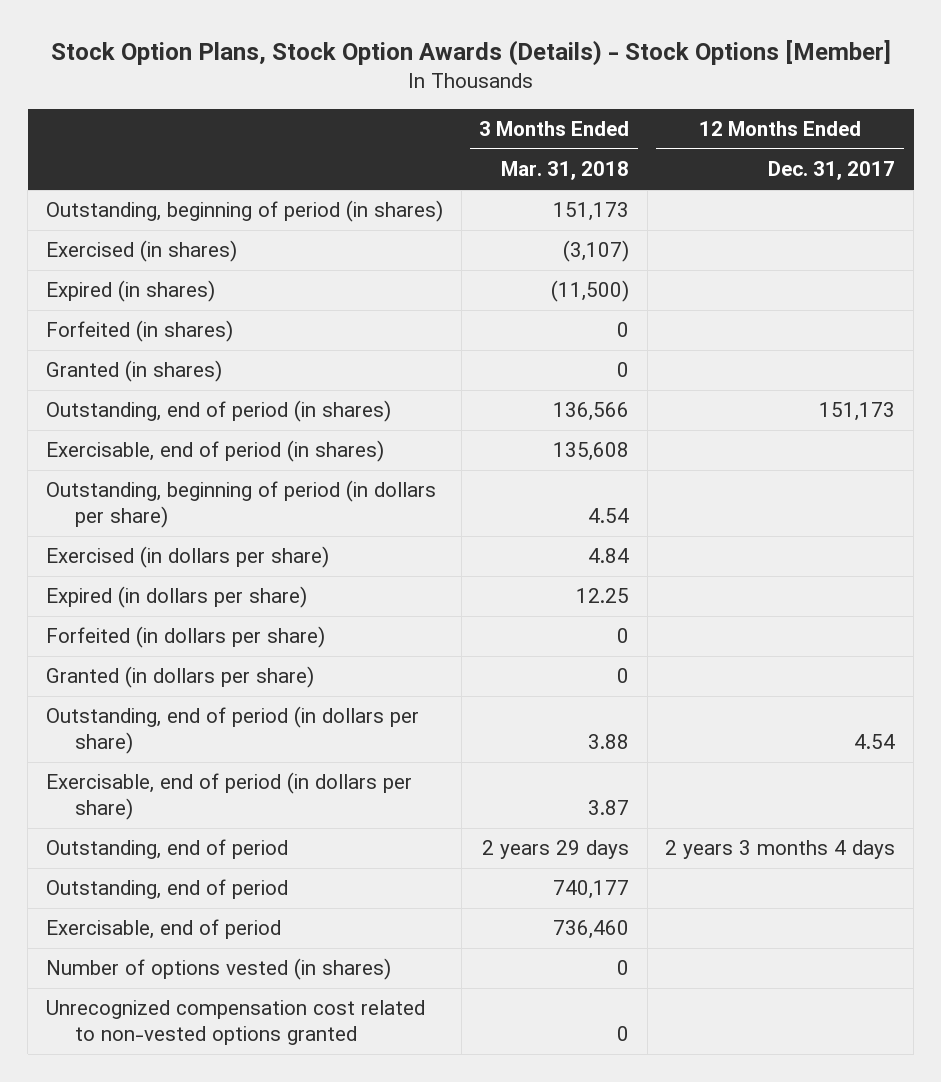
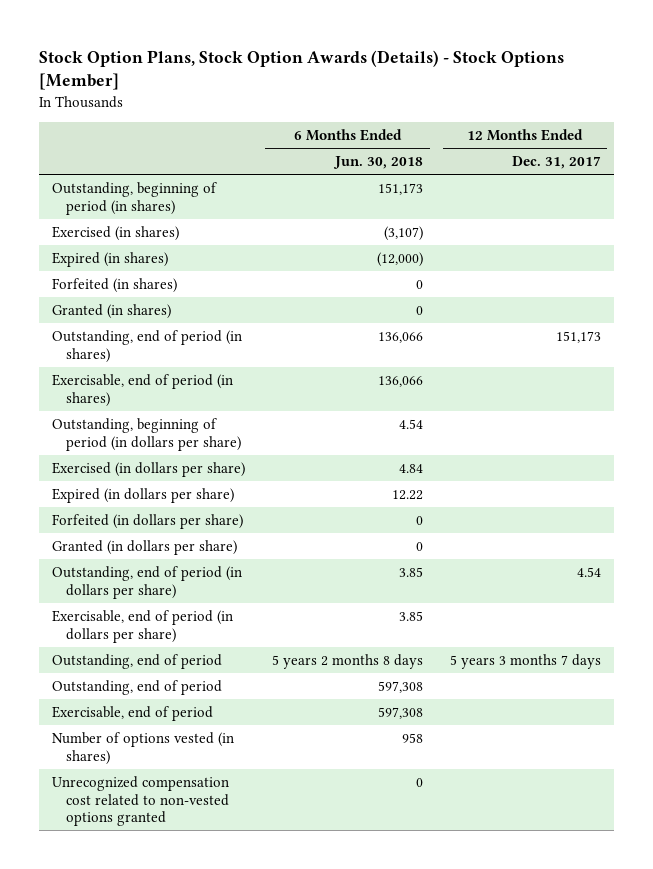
- | 3 Months Ended Mar. 31, 2018 | 12 Months Ended Dec. 31, 2017
+ | 6 Months Ended Jun. 30, 2018 | 12 Months Ended Dec. 31, 2017
- Outstanding, end of period | 2 years 29 days | 2 years 3 months 4 days
+ Outstanding, end of period | 5 years 2 months 8 days | 5 years 3 months 7 days

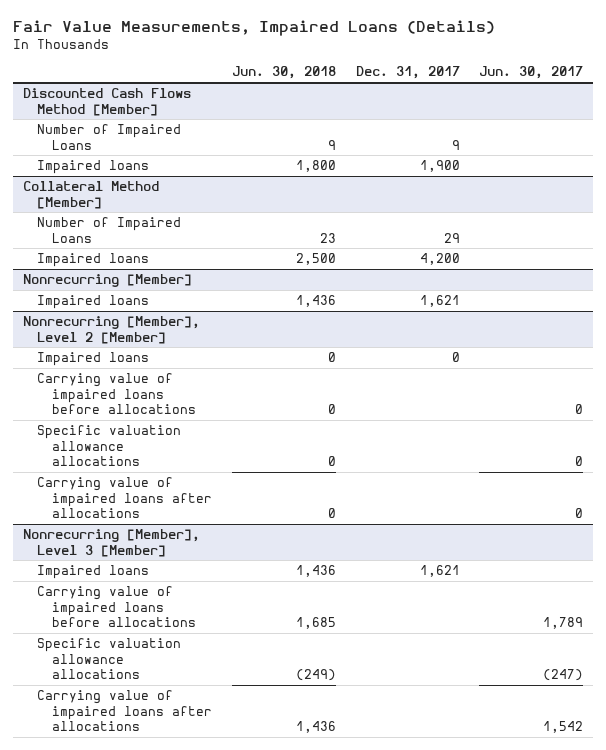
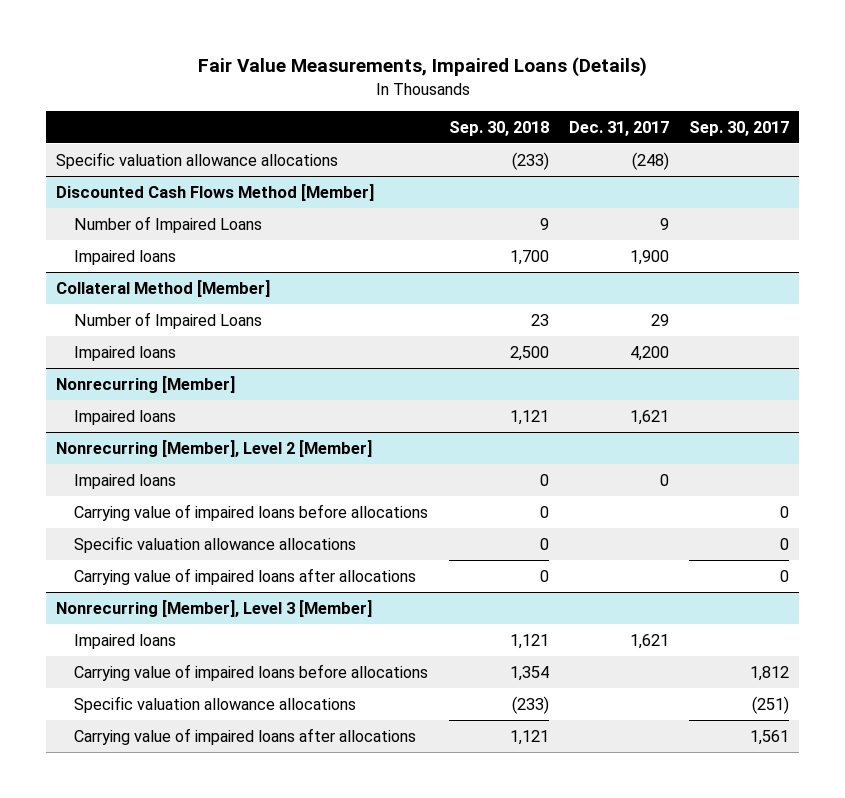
- | Jun. 30, 2018 | Dec. 31, 2017 | Jun. 30, 2017
+ | Sep. 30, 2018 | Dec. 31, 2017 | Sep. 30, 2017
+ Specific valuation allowance allocations | (233) | (248) |

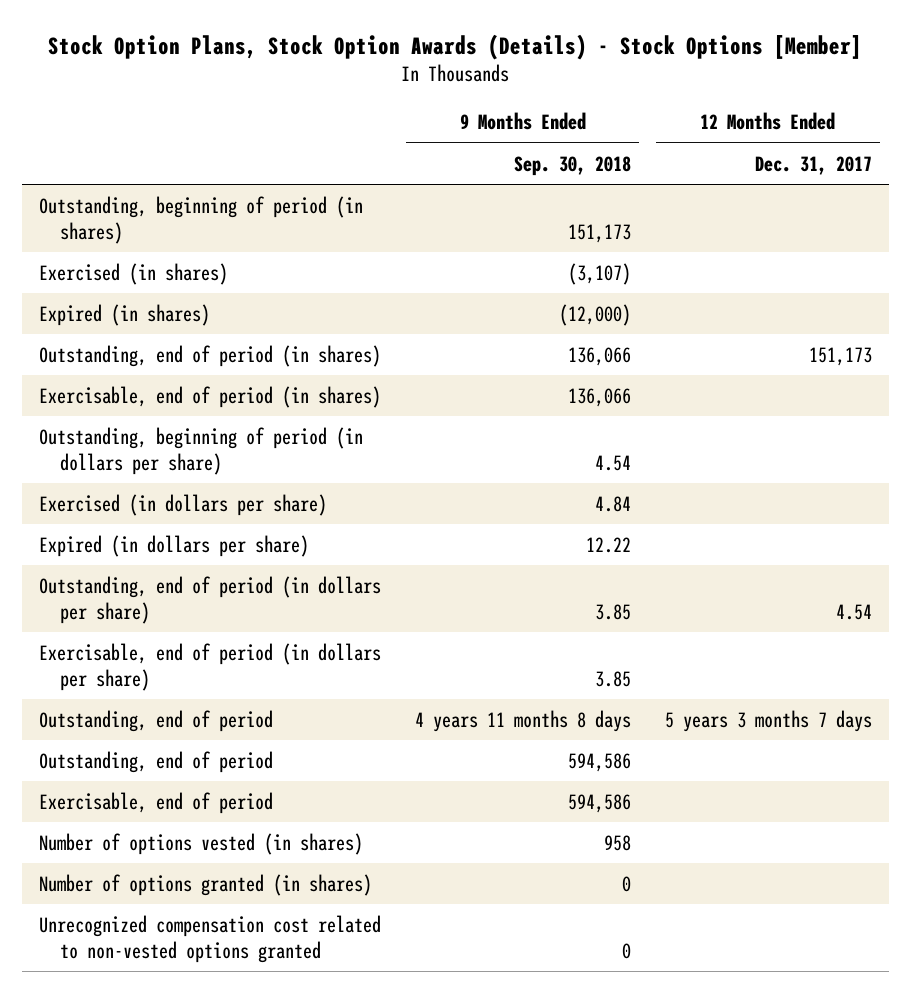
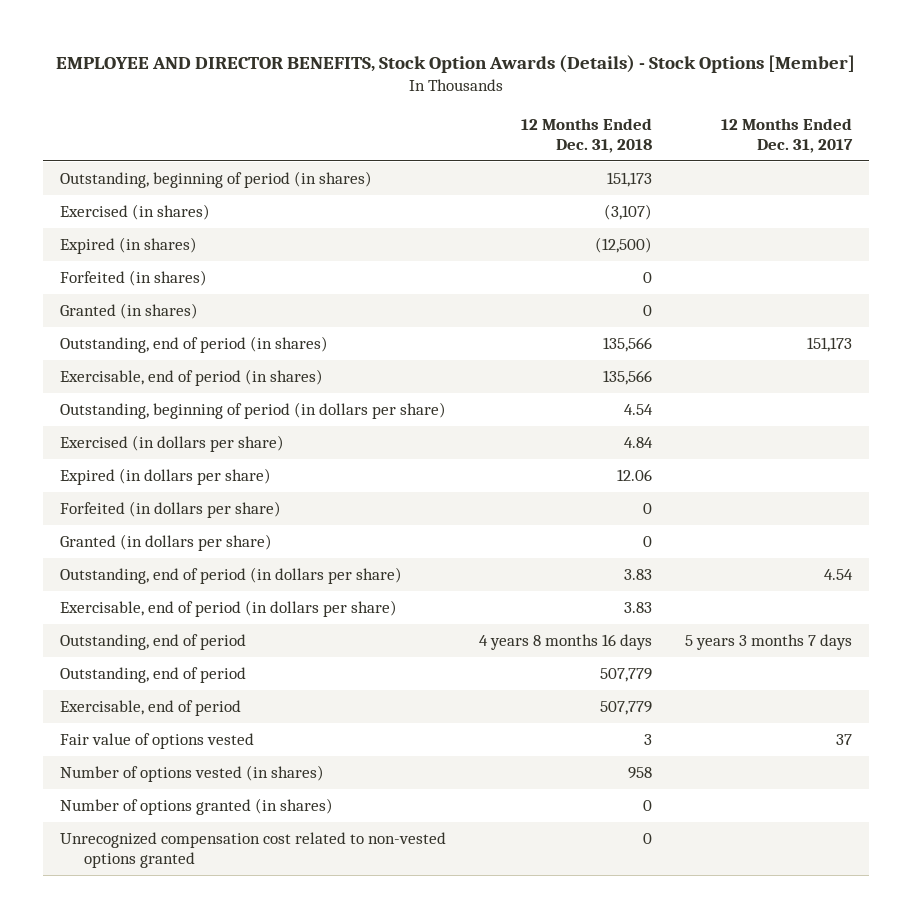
- Stock Option Plans, Stock Option Awards (Details) - Stock Options [Member]
+ EMPLOYEE AND DIRECTOR BENEFITS, Stock Option Awards (Details) - Stock Options [Member]
- | 9 Months Ended Sep. 30, 2018 | 12 Months Ended Dec. 31, 2017
+ | 12 Months Ended Dec. 31, 2018 | 12 Months Ended Dec. 31, 2017
+ Forfeited (in shares) | 0 |
+ Granted (in shares) | 0 |
+ Forfeited (in dollars per share) | 0 |
+ Granted (in dollars per share) | 0 |
+ Fair value of options vested | 3 | 37

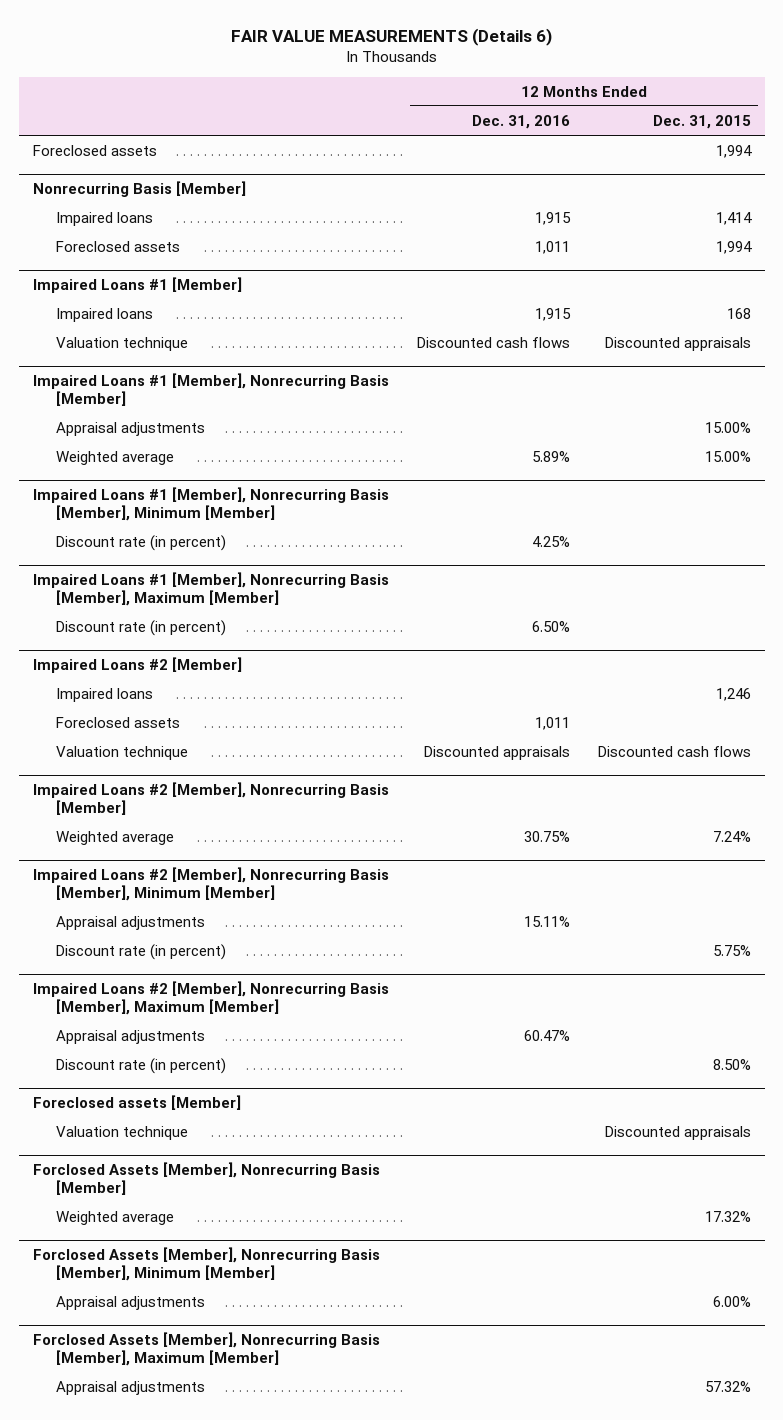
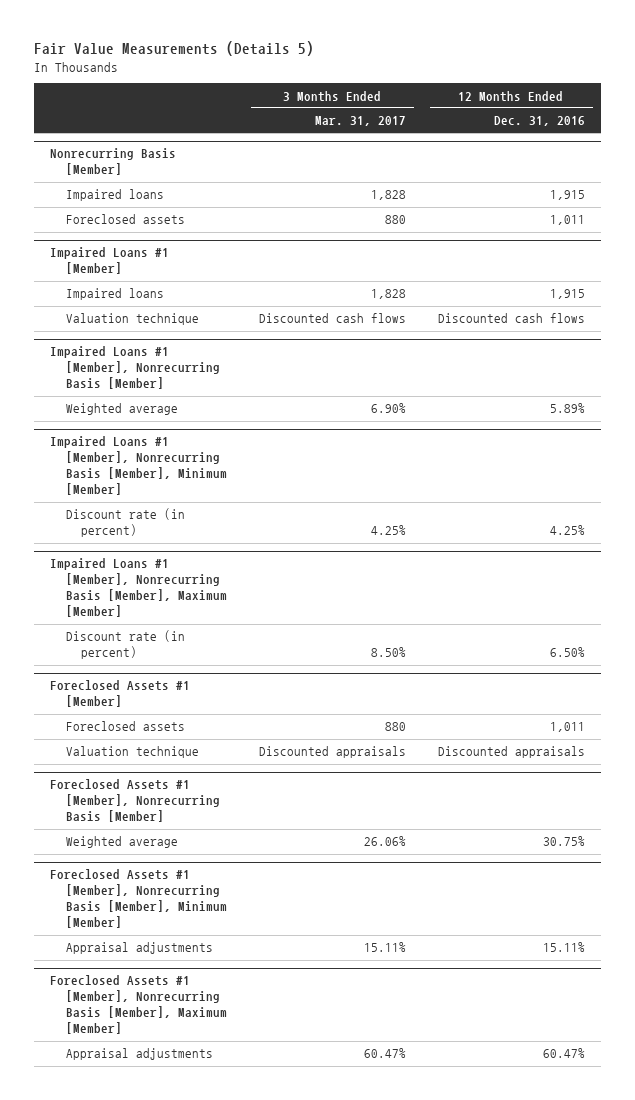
- FAIR VALUE MEASUREMENTS (Details 6)
+ Fair Value Measurements (Details 5)
- | 12 Months Ended Dec. 31, 2016 | 12 Months Ended Dec. 31, 2015
+ | 3 Months Ended Mar. 31, 2017 | 12 Months Ended Dec. 31, 2016
- Foreclosed assets | | 1,994
@ Impaired Loans #1 [Member], Nonrecurring Basis [Member]
- Appraisal adjustments | | 15.00%
- Impaired Loans #2 [Member]
- Impaired loans | | 1,246
+ Foreclosed Assets #1 [Member]
- Impaired Loans #2 [Member], Nonrecurring Basis [Member]
+ Foreclosed Assets #1 [Member], Nonrecurring Basis [Member]
- Impaired Loans #2 [Member], Nonrecurring Basis [Member], Minimum [Member]
+ Foreclosed Assets #1 [Member], Nonrecurring Basis [Member], Minimum [Member]
- Discount rate (in percent) | | 5.75%
- Impaired Loans #2 [Member], Nonrecurring Basis [Member], Maximum [Member]
+ Foreclosed Assets #1 [Member], Nonrecurring Basis [Member], Maximum [Member]
- Discount rate (in percent) | | 8.50%
- Foreclosed assets [Member]
- Valuation technique | | Discounted appraisals
- Forclosed Assets [Member], Nonrecurring Basis [Member]
- Weighted average | | 17.32%
- Forclosed Assets [Member], Nonrecurring Basis [Member], Minimum [Member]
- Appraisal adjustments | | 6.00%
- Forclosed Assets [Member], Nonrecurring Basis [Member], Maximum [Member]
- Appraisal adjustments | | 57.32%

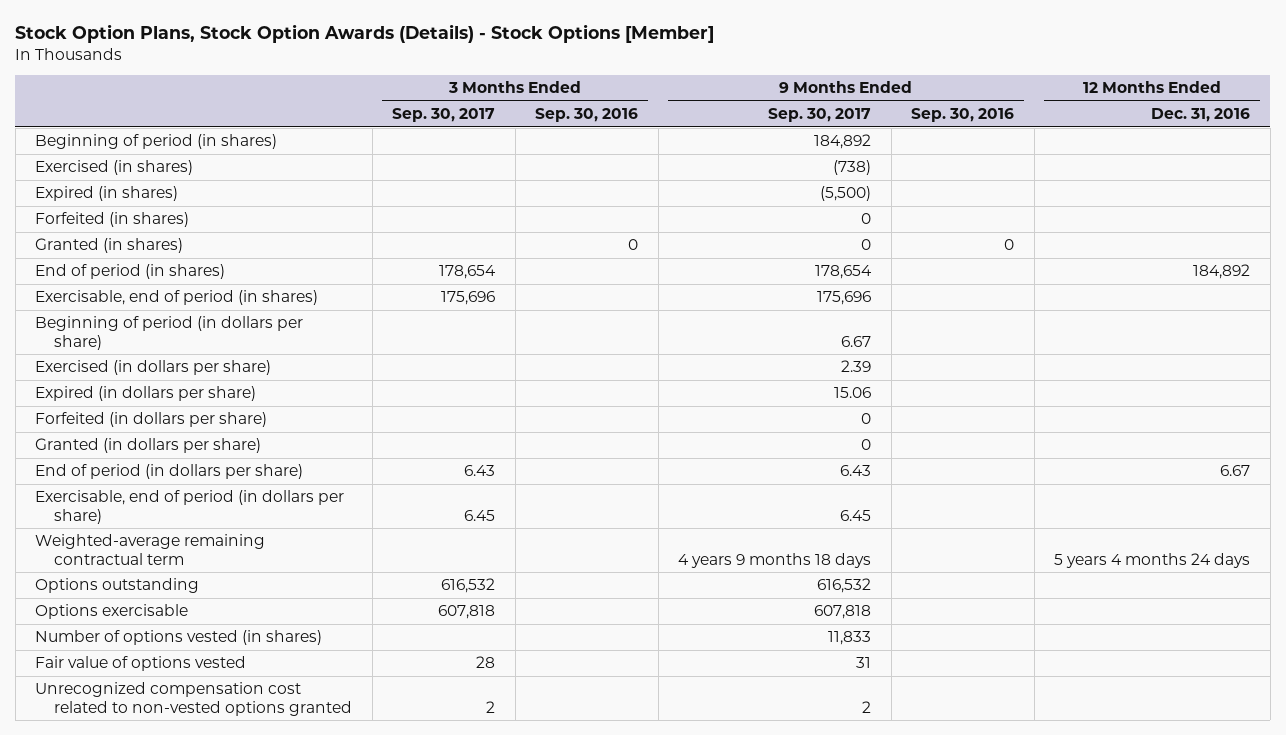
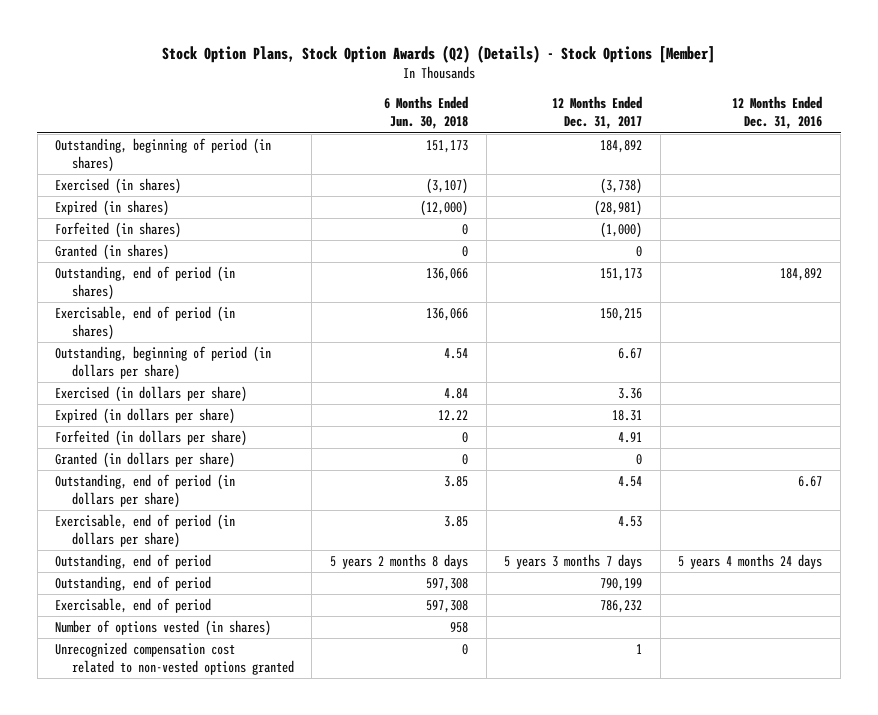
- Stock Option Plans, Stock Option Awards (Details) - Stock Options [Member]
+ Stock Option Plans, Stock Option Awards (Q2) (Details) - Stock Options [Member]
- | 3 Months Ended Sep. 30, 2017 | 3 Months Ended Sep. 30, 2016 | 9 Months Ended Sep. 30, 2017 | 9 Months Ended Sep. 30, 2016 | 12 Months Ended Dec. 31, 2016
+ | 6 Months Ended Jun. 30, 2018 | 12 Months Ended Dec. 31, 2017 | 12 Months Ended Dec. 31, 2016
- Beginning of period (in shares) | | | 184,892 | |
+ Outstanding, beginning of period (in shares) | 151,173 | 184,892 |
- End of period (in shares) | 178,654 | | 178,654 | | 184,892
+ Outstanding, end of period (in shares) | 136,066 | 151,173 | 184,892
- Beginning of period (in dollars per share) | | | 6.67 | |
+ Outstanding, beginning of period (in dollars per share) | 4.54 | 6.67 |
- End of period (in dollars per share) | 6.43 | | 6.43 | | 6.67
+ Outstanding, end of period (in dollars per share) | 3.85 | 4.54 | 6.67
- Weighted-average remaining contractual term | | | 4 years 9 months 18 days | | 5 years 4 months 24 days
- Options outstanding | 616,532 | | 616,532 | |
- Options exercisable | 607,818 | | 607,818 | |
+ Outstanding, end of period | 5 years 2 months 8 days | 5 years 3 months 7 days | 5 years 4 months 24 days
+ Outstanding, end of period | 597,308 | 790,199 |
+ Exercisable, end of period | 597,308 | 786,232 |
- Fair value of options vested | 28 | | 31 | |

